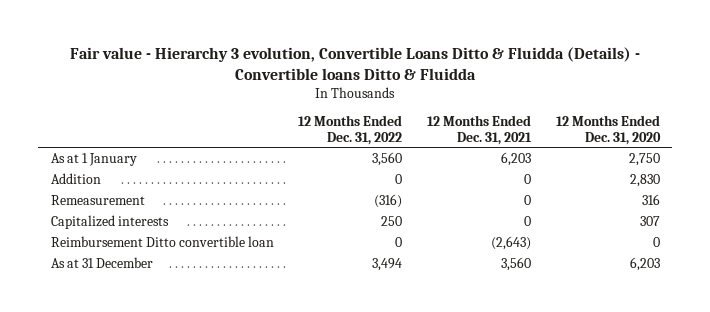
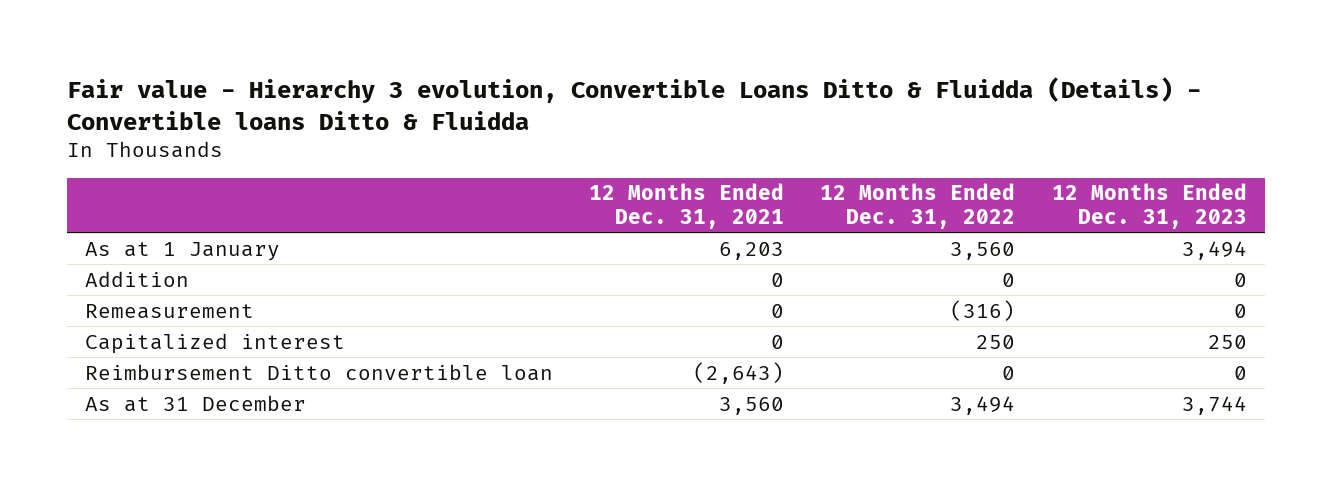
- | 12 Months Ended Dec. 31, 2022 | 12 Months Ended Dec. 31, 2021 | 12 Months Ended Dec. 31, 2020
+ | 12 Months Ended Dec. 31, 2021 | 12 Months Ended Dec. 31, 2022 | 12 Months Ended Dec. 31, 2023
- Capitalized interests | 250 | 0 | 307
+ Capitalized interest | 0 | 250 | 250

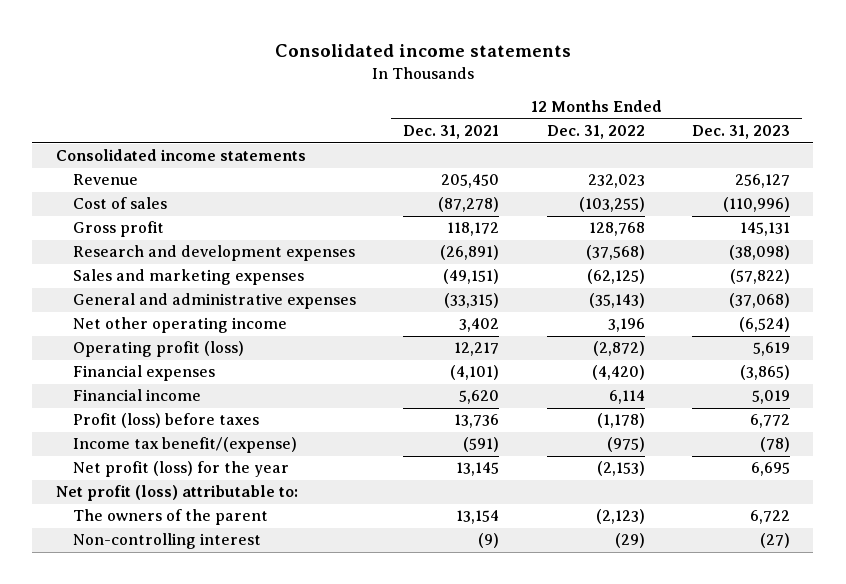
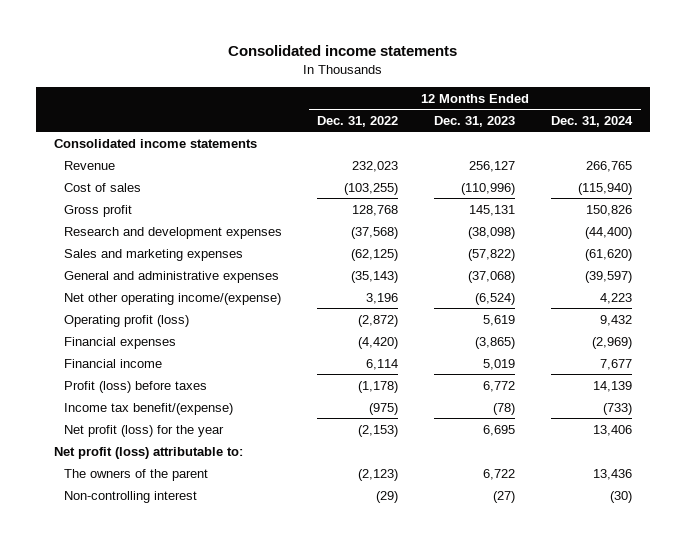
- | 12 Months Ended Dec. 31, 2021 | 12 Months Ended Dec. 31, 2022 | 12 Months Ended Dec. 31, 2023
+ | 12 Months Ended Dec. 31, 2022 | 12 Months Ended Dec. 31, 2023 | 12 Months Ended Dec. 31, 2024
- Net other operating income | 3,402 | 3,196 | (6,524)
+ Net other operating income/(expense) | 3,196 | (6,524) | 4,223

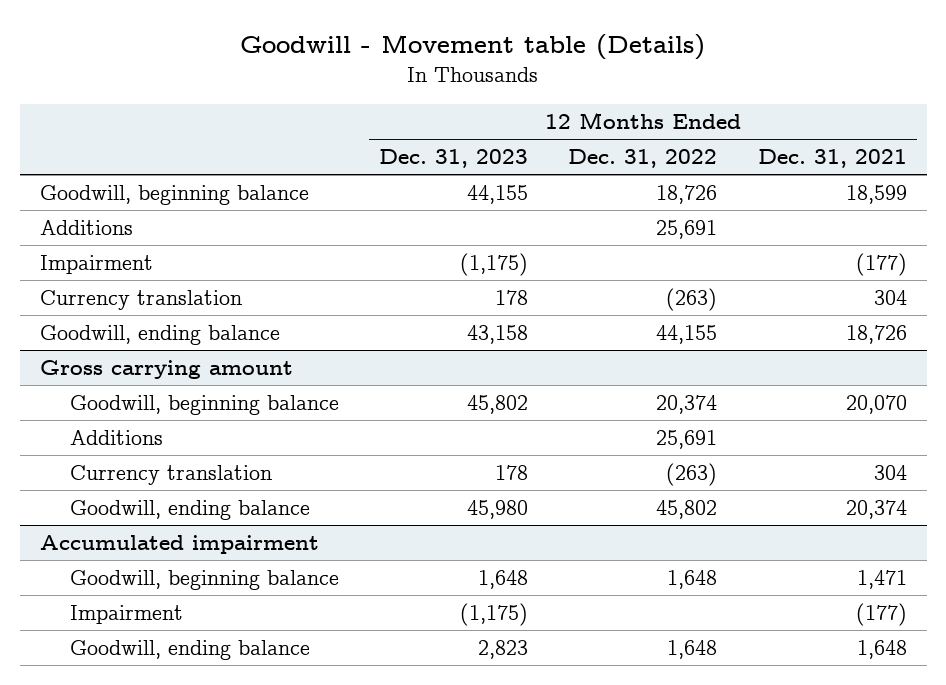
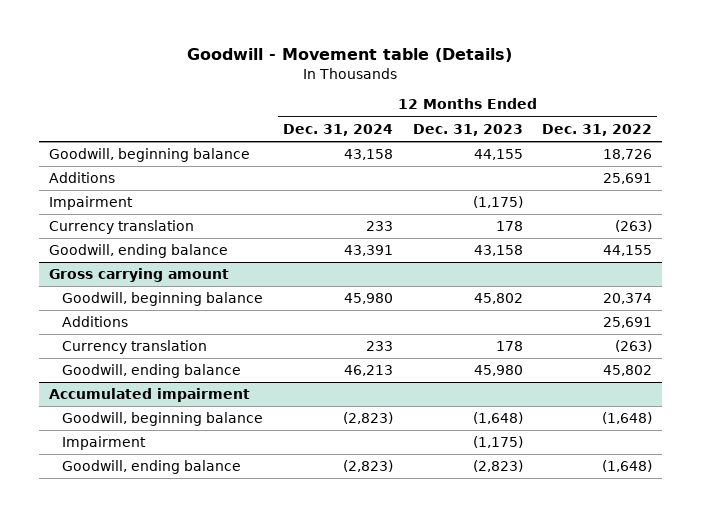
- | 12 Months Ended Dec. 31, 2023 | 12 Months Ended Dec. 31, 2022 | 12 Months Ended Dec. 31, 2021
+ | 12 Months Ended Dec. 31, 2024 | 12 Months Ended Dec. 31, 2023 | 12 Months Ended Dec. 31, 2022
@ Accumulated impairment
- Goodwill, beginning balance | 1,648 | 1,648 | 1,471
+ Goodwill, beginning balance | (2,823) | (1,648) | (1,648)
- Goodwill, ending balance | 2,823 | 1,648 | 1,648
+ Goodwill, ending balance | (2,823) | (2,823) | (1,648)

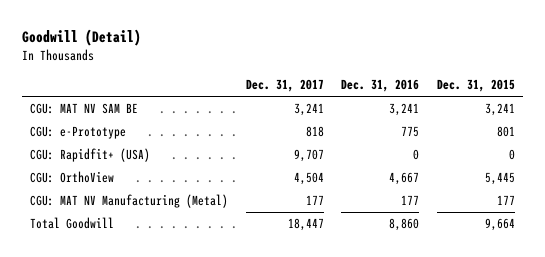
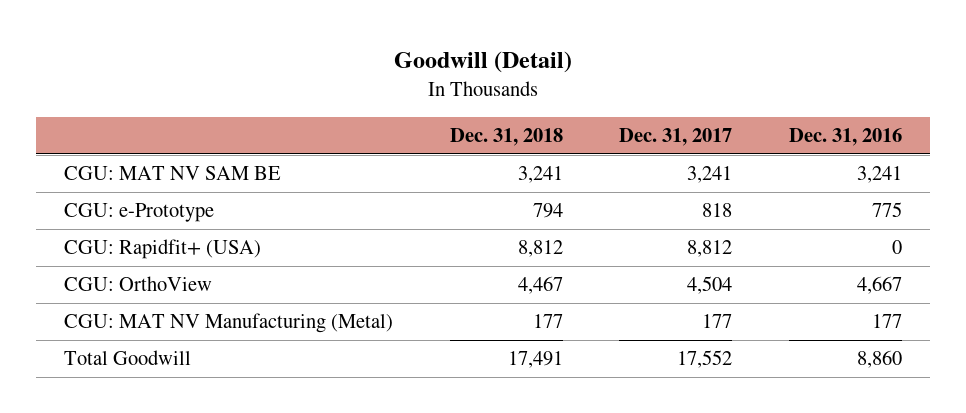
- | Dec. 31, 2017 | Dec. 31, 2016 | Dec. 31, 2015
+ | Dec. 31, 2018 | Dec. 31, 2017 | Dec. 31, 2016
- CGU: Rapidfit+ (USA) | 9,707 | 0 | 0
+ CGU: Rapidfit+ (USA) | 8,812 | 8,812 | 0
- Total Goodwill | 18,447 | 8,860 | 9,664
+ Total Goodwill | 17,491 | 17,552 | 8,860

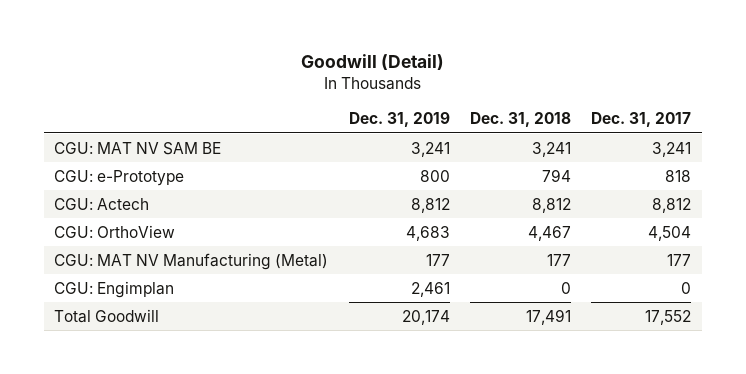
- | Dec. 31, 2018 | Dec. 31, 2017 | Dec. 31, 2016
+ | Dec. 31, 2019 | Dec. 31, 2018 | Dec. 31, 2017
- CGU: Rapidfit+ (USA) | 8,812 | 8,812 | 0
+ CGU: Actech | 8,812 | 8,812 | 8,812
+ CGU: Engimplan | 2,461 | 0 | 0

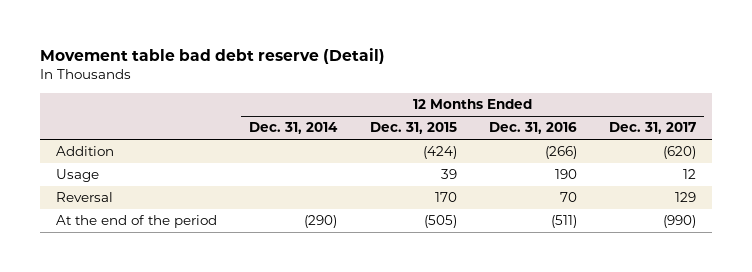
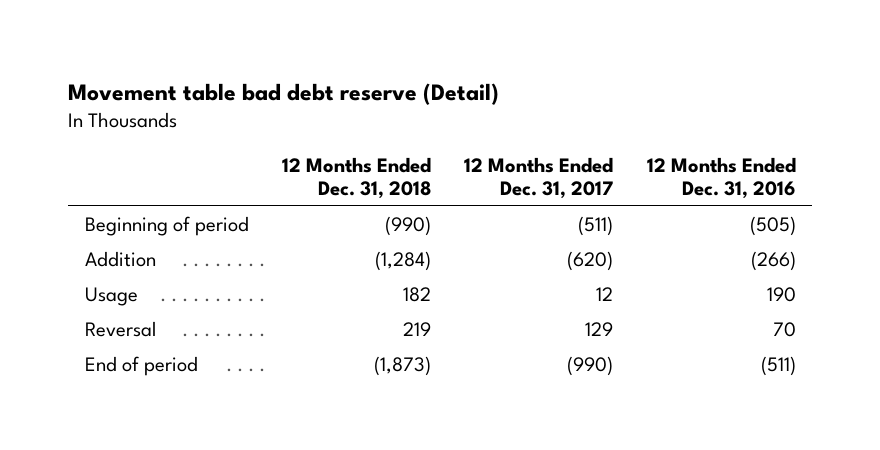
- | 12 Months Ended Dec. 31, 2014 | 12 Months Ended Dec. 31, 2015 | 12 Months Ended Dec. 31, 2016 | 12 Months Ended Dec. 31, 2017
+ | 12 Months Ended Dec. 31, 2018 | 12 Months Ended Dec. 31, 2017 | 12 Months Ended Dec. 31, 2016
+ Beginning of period | (990) | (511) | (505)
- At the end of the period | (290) | (505) | (511) | (990)
+ End of period | (1,873) | (990) | (511)

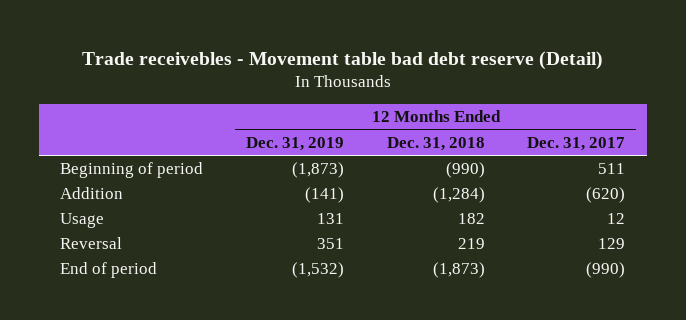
- Movement table bad debt reserve (Detail)
+ Trade receivebles - Movement table bad debt reserve (Detail)
- | 12 Months Ended Dec. 31, 2018 | 12 Months Ended Dec. 31, 2017 | 12 Months Ended Dec. 31, 2016
+ | 12 Months Ended Dec. 31, 2019 | 12 Months Ended Dec. 31, 2018 | 12 Months Ended Dec. 31, 2017
- Beginning of period | (990) | (511) | (505)
+ Beginning of period | (1,873) | (990) | 511

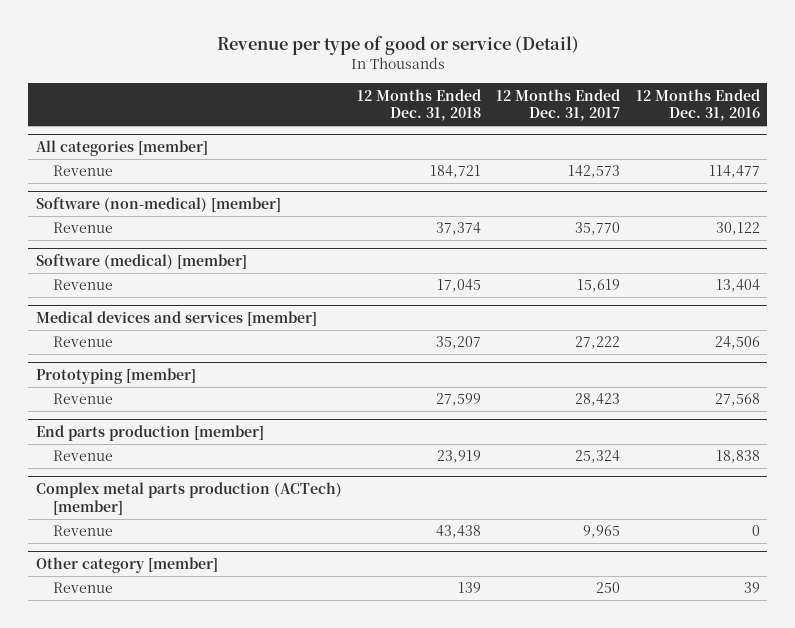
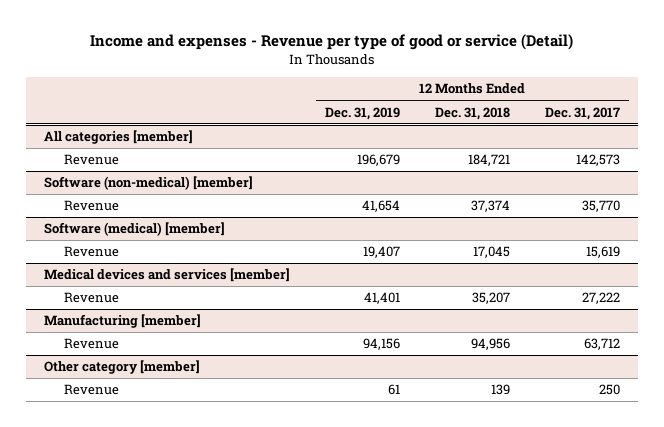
- Revenue per type of good or service (Detail)
+ Income and expenses - Revenue per type of good or service (Detail)
- | 12 Months Ended Dec. 31, 2018 | 12 Months Ended Dec. 31, 2017 | 12 Months Ended Dec. 31, 2016
+ | 12 Months Ended Dec. 31, 2019 | 12 Months Ended Dec. 31, 2018 | 12 Months Ended Dec. 31, 2017
- Prototyping [member]
- Revenue | 27,599 | 28,423 | 27,568
- End parts production [member]
- Revenue | 23,919 | 25,324 | 18,838
- Complex metal parts production (ACTech) [member]
- Revenue | 43,438 | 9,965 | 0
+ Manufacturing [member]
+ Revenue | 94,156 | 94,956 | 63,712

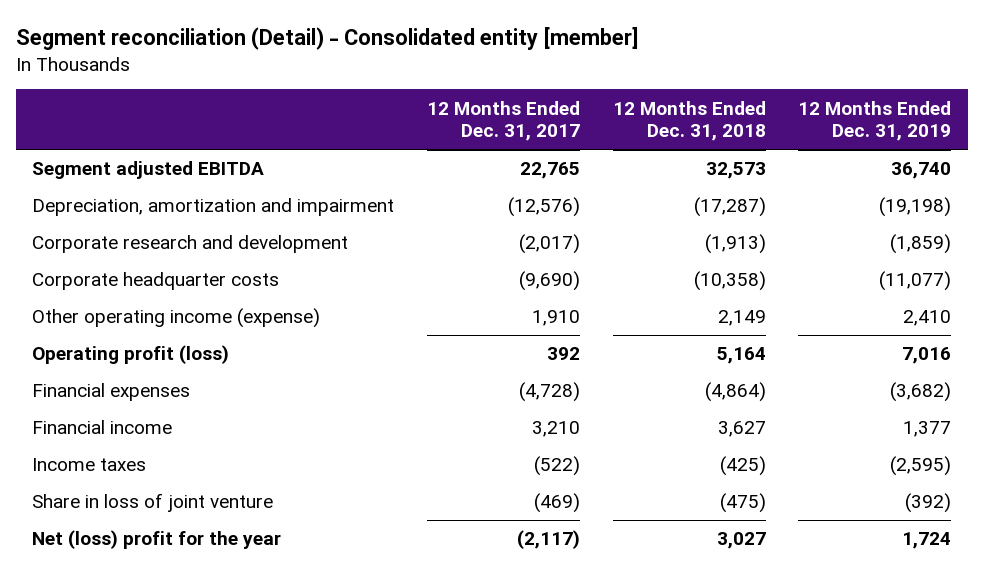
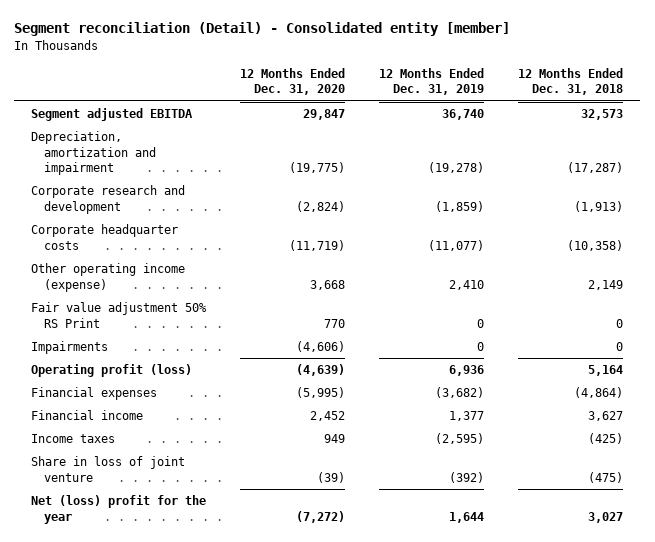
- | 12 Months Ended Dec. 31, 2017 | 12 Months Ended Dec. 31, 2018 | 12 Months Ended Dec. 31, 2019
+ | 12 Months Ended Dec. 31, 2020 | 12 Months Ended Dec. 31, 2019 | 12 Months Ended Dec. 31, 2018
- Depreciation, amortization and impairment | (12,576) | (17,287) | (19,198)
+ Depreciation, amortization and impairment | (19,775) | (19,278) | (17,287)
- Operating profit (loss) | 392 | 5,164 | 7,016
+ Fair value adjustment 50% RS Print | 770 | 0 | 0
+ Impairments | (4,606) | 0 | 0
+ Operating profit (loss) | (4,639) | 6,936 | 5,164
- Net (loss) profit for the year | (2,117) | 3,027 | 1,724
+ Net (loss) profit for the year | (7,272) | 1,644 | 3,027

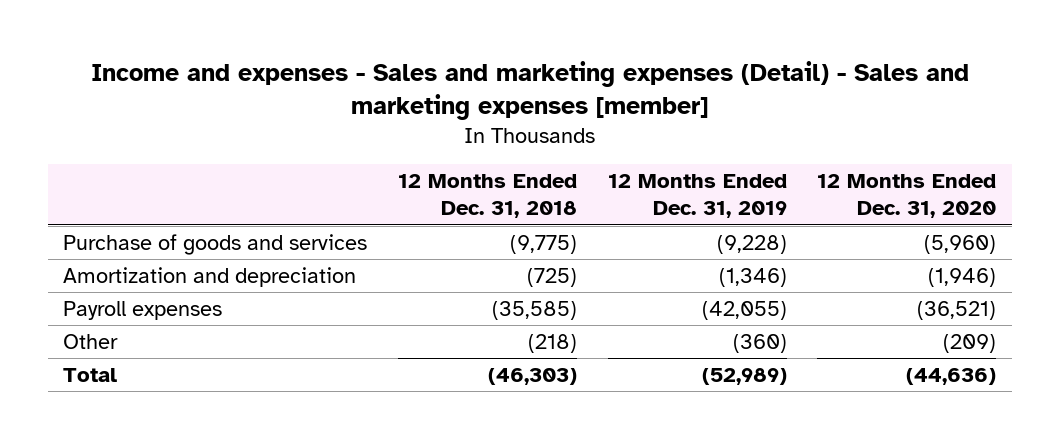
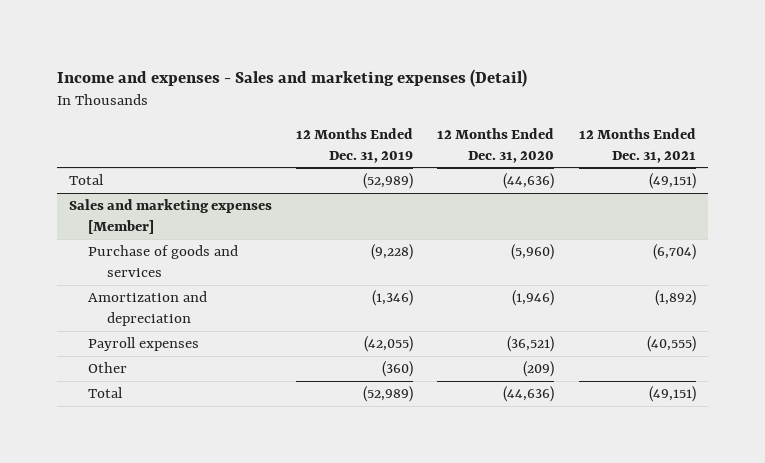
- Income and expenses - Sales and marketing expenses (Detail) - Sales and marketing expenses [member]
+ Income and expenses - Sales and marketing expenses (Detail)
- | 12 Months Ended Dec. 31, 2018 | 12 Months Ended Dec. 31, 2019 | 12 Months Ended Dec. 31, 2020
+ | 12 Months Ended Dec. 31, 2019 | 12 Months Ended Dec. 31, 2020 | 12 Months Ended Dec. 31, 2021
+ Total | (52,989) | (44,636) | (49,151)
+ Sales and marketing expenses [Member]

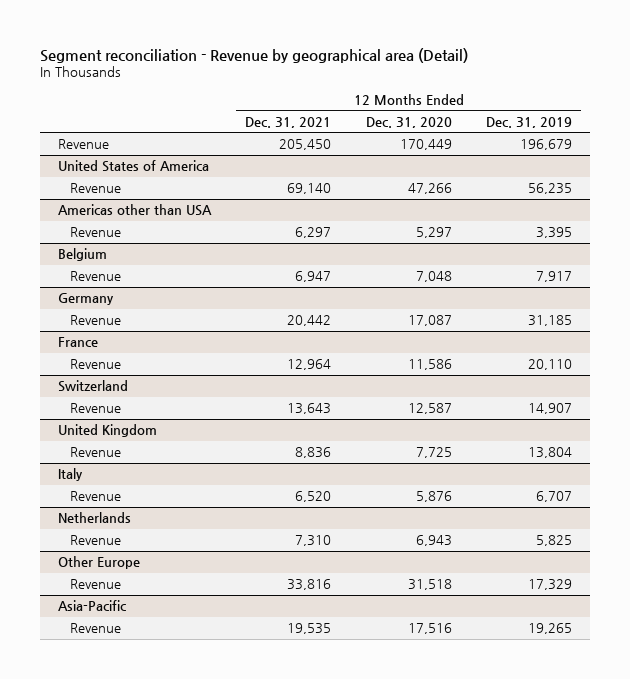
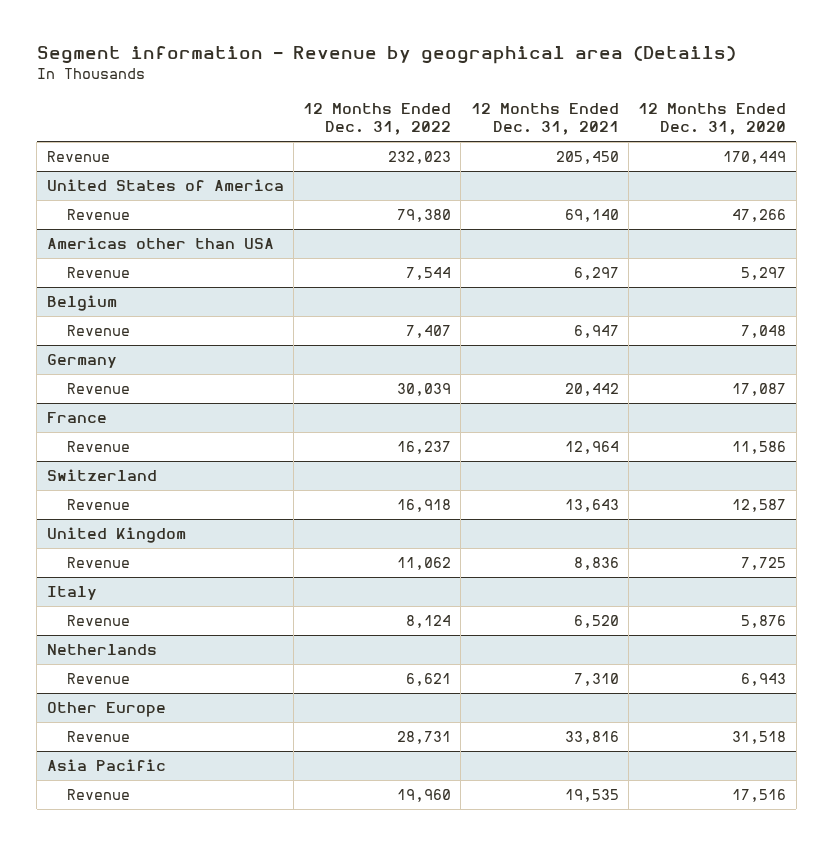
- Segment reconciliation - Revenue by geographical area (Detail)
+ Segment information - Revenue by geographical area (Details)
- | 12 Months Ended Dec. 31, 2021 | 12 Months Ended Dec. 31, 2020 | 12 Months Ended Dec. 31, 2019
+ | 12 Months Ended Dec. 31, 2022 | 12 Months Ended Dec. 31, 2021 | 12 Months Ended Dec. 31, 2020
- Asia-Pacific
+ Asia Pacific

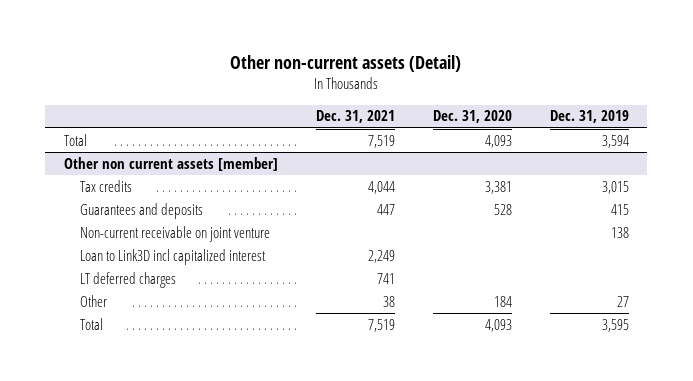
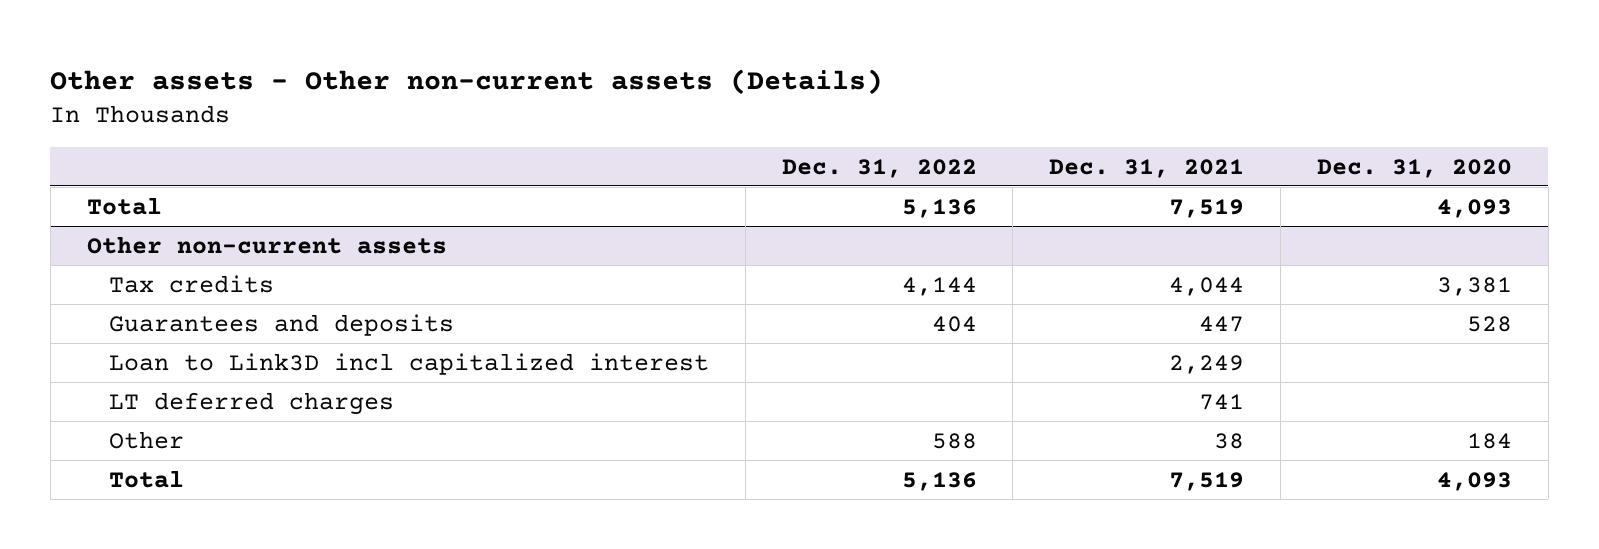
- Other non-current assets (Detail)
+ Other assets - Other non-current assets (Details)
- | Dec. 31, 2021 | Dec. 31, 2020 | Dec. 31, 2019
+ | Dec. 31, 2022 | Dec. 31, 2021 | Dec. 31, 2020
- Other non current assets [member]
+ Other non-current assets
- Non-current receivable on joint venture | | | 138

